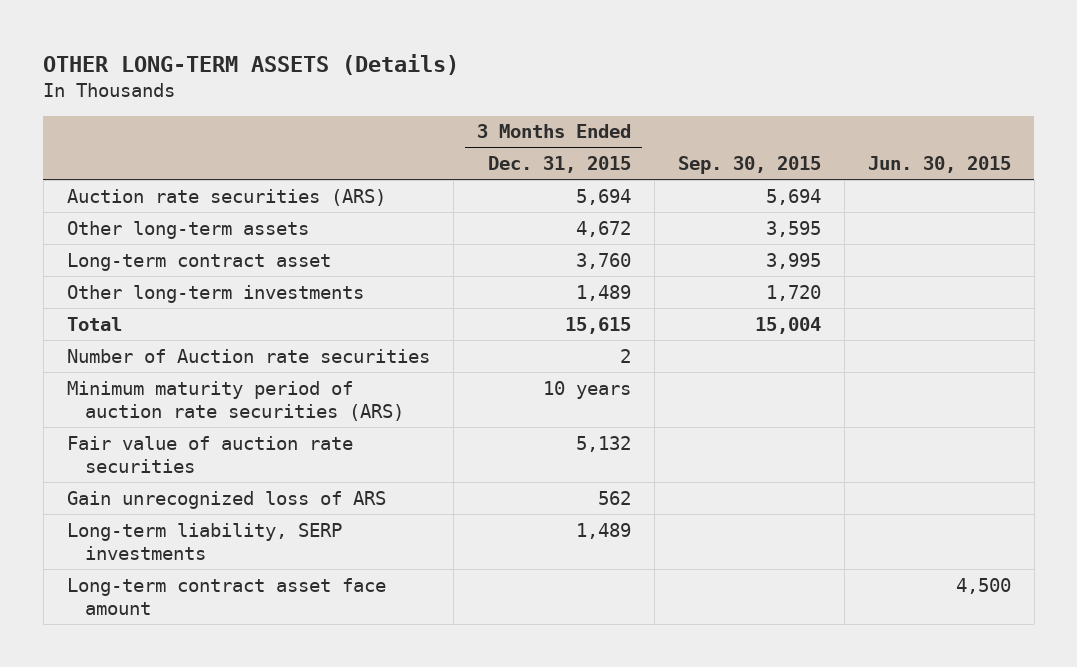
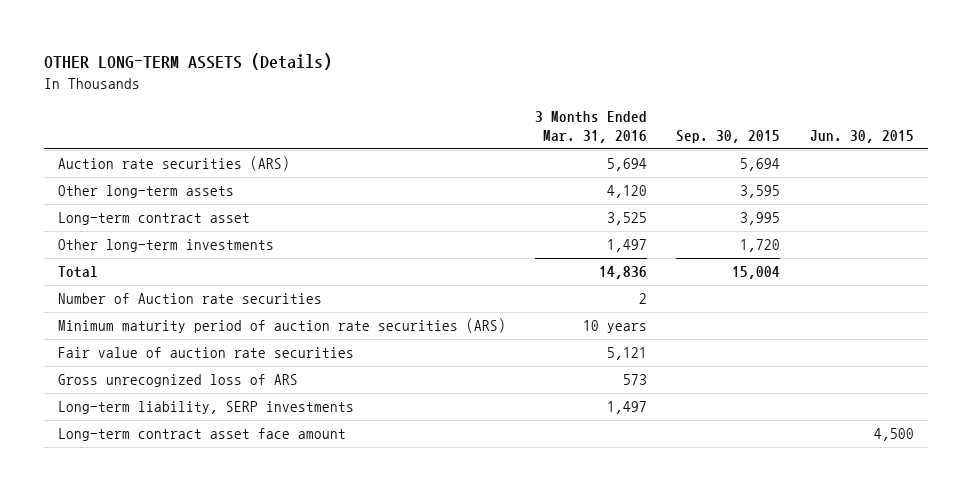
- | 3 Months Ended Dec. 31, 2015 | Sep. 30, 2015 | Jun. 30, 2015
+ | 3 Months Ended Mar. 31, 2016 | Sep. 30, 2015 | Jun. 30, 2015
- Gain unrecognized loss of ARS | 562 | |
+ Gross unrecognized loss of ARS | 573 | |

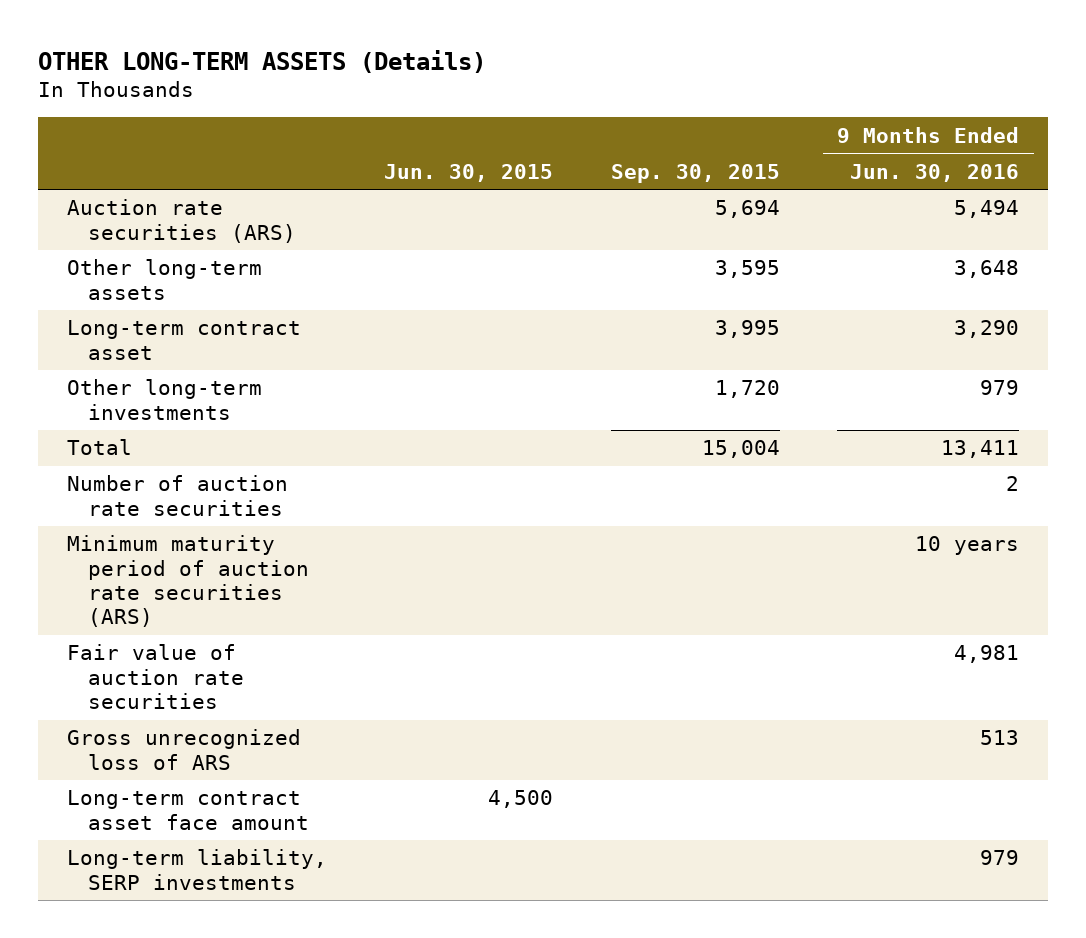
- | 3 Months Ended Mar. 31, 2016 | Sep. 30, 2015 | Jun. 30, 2015
+ | Jun. 30, 2015 | Sep. 30, 2015 | 9 Months Ended Jun. 30, 2016
- Number of Auction rate securities | 2 | |
+ Number of auction rate securities | | | 2
moved down: Long-term liability, SERP investments | | | 979

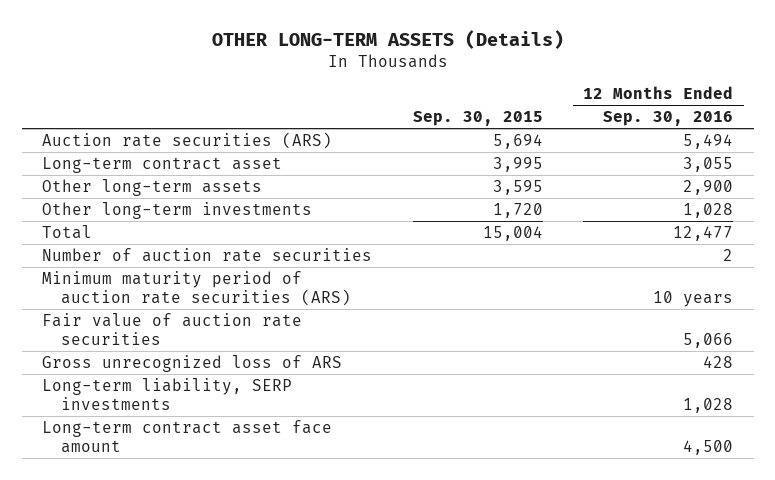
- | Jun. 30, 2015 | Sep. 30, 2015 | 9 Months Ended Jun. 30, 2016
+ | Sep. 30, 2015 | 12 Months Ended Sep. 30, 2016
moved down: Other long-term assets | 3,595 | 2,900
moved down: Long-term contract asset face amount | | 4,500

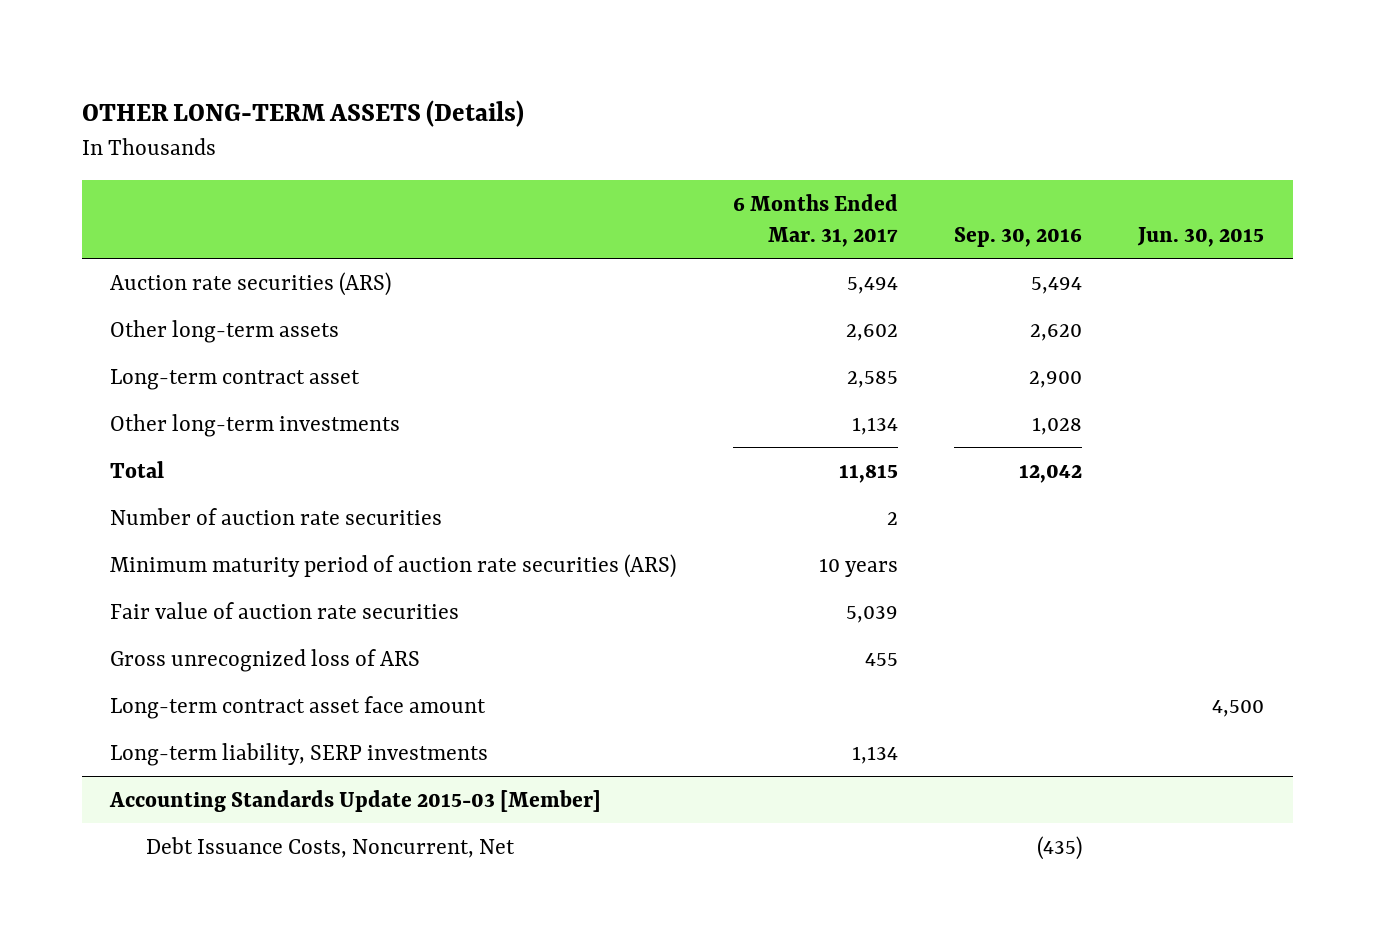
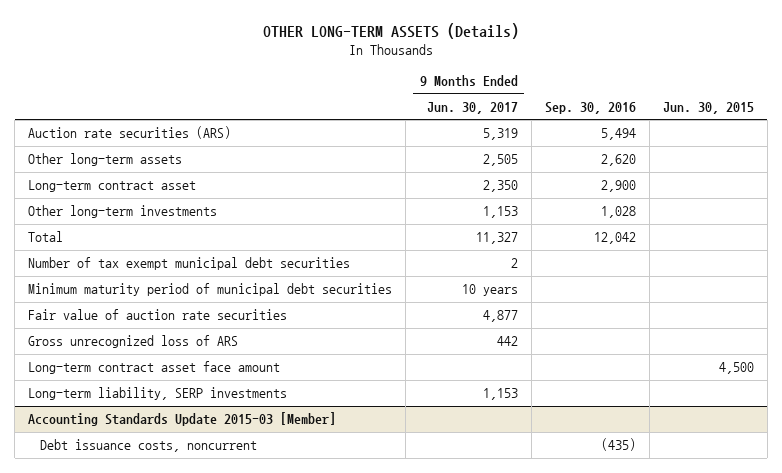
- | 6 Months Ended Mar. 31, 2017 | Sep. 30, 2016 | Jun. 30, 2015
+ | 9 Months Ended Jun. 30, 2017 | Sep. 30, 2016 | Jun. 30, 2015
- Number of auction rate securities | 2 | |
- Minimum maturity period of auction rate securities (ARS) | 10 years | |
+ Number of tax exempt municipal debt securities | 2 | |
+ Minimum maturity period of municipal debt securities | 10 years | |
@ Accounting Standards Update 2015-03 [Member]
- Debt Issuance Costs, Noncurrent, Net | | (435) |
+ Debt issuance costs, noncurrent | | (435) |

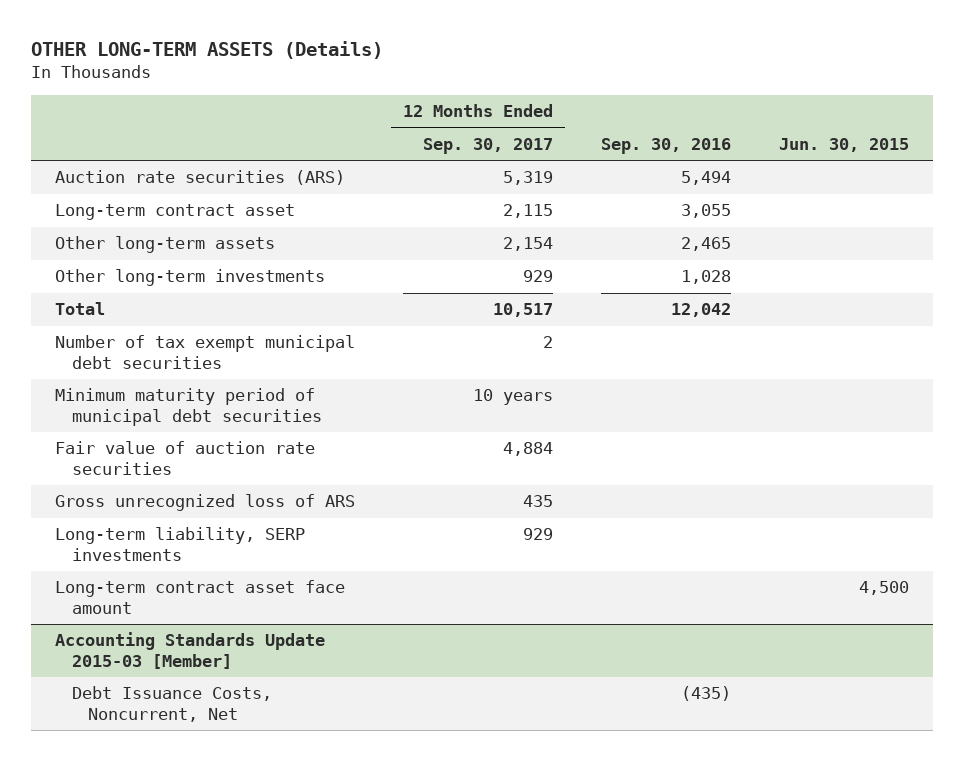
- | 9 Months Ended Jun. 30, 2017 | Sep. 30, 2016 | Jun. 30, 2015
+ | 12 Months Ended Sep. 30, 2017 | Sep. 30, 2016 | Jun. 30, 2015
- Other long-term assets | 2,505 | 2,620 |
- Long-term contract asset | 2,350 | 2,900 |
+ Long-term contract asset | 2,115 | 3,055 |
+ Other long-term assets | 2,154 | 2,465 |
moved down: Long-term contract asset face amount | | | 4,500
@ Accounting Standards Update 2015-03 [Member]
- Debt issuance costs, noncurrent | | (435) |
+ Debt Issuance Costs, Noncurrent, Net | | (435) |

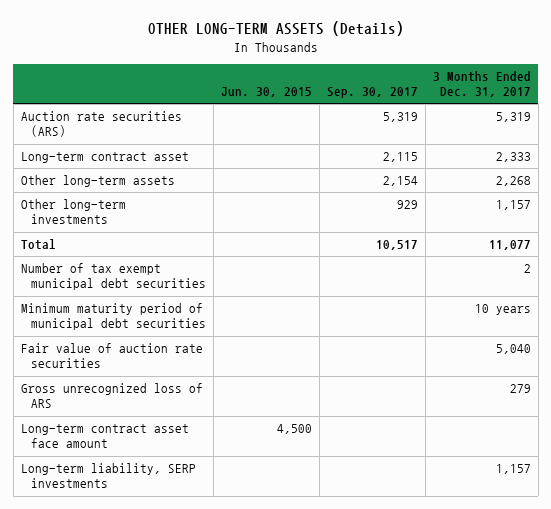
- | 12 Months Ended Sep. 30, 2017 | Sep. 30, 2016 | Jun. 30, 2015
+ | Jun. 30, 2015 | Sep. 30, 2017 | 3 Months Ended Dec. 31, 2017
- Accounting Standards Update 2015-03 [Member]
- Debt Issuance Costs, Noncurrent, Net | | (435) |
moved down: Long-term liability, SERP investments | | | 1,157

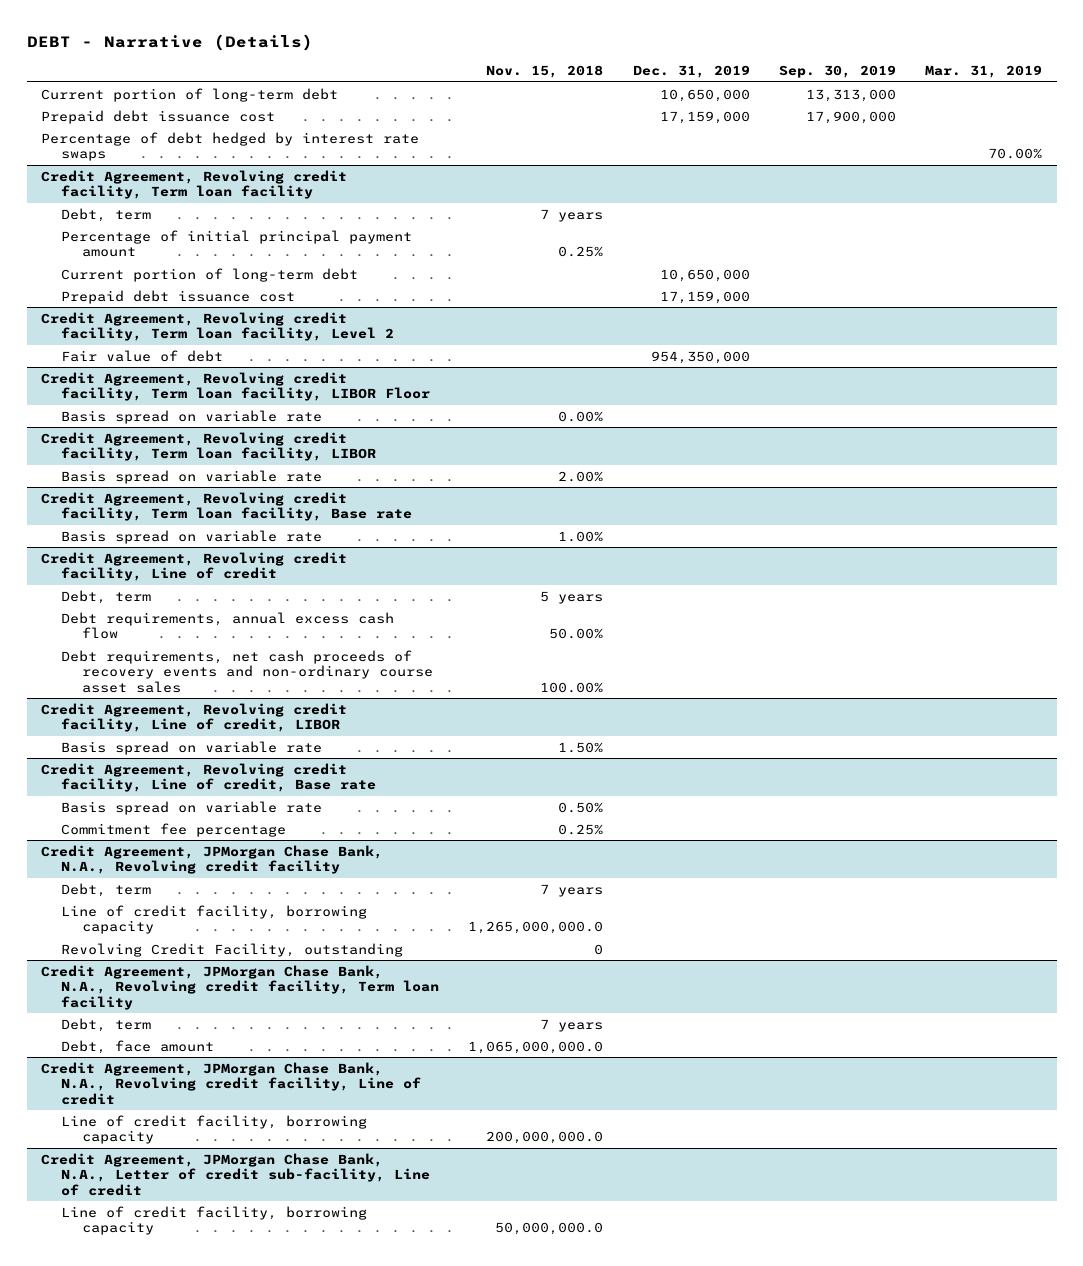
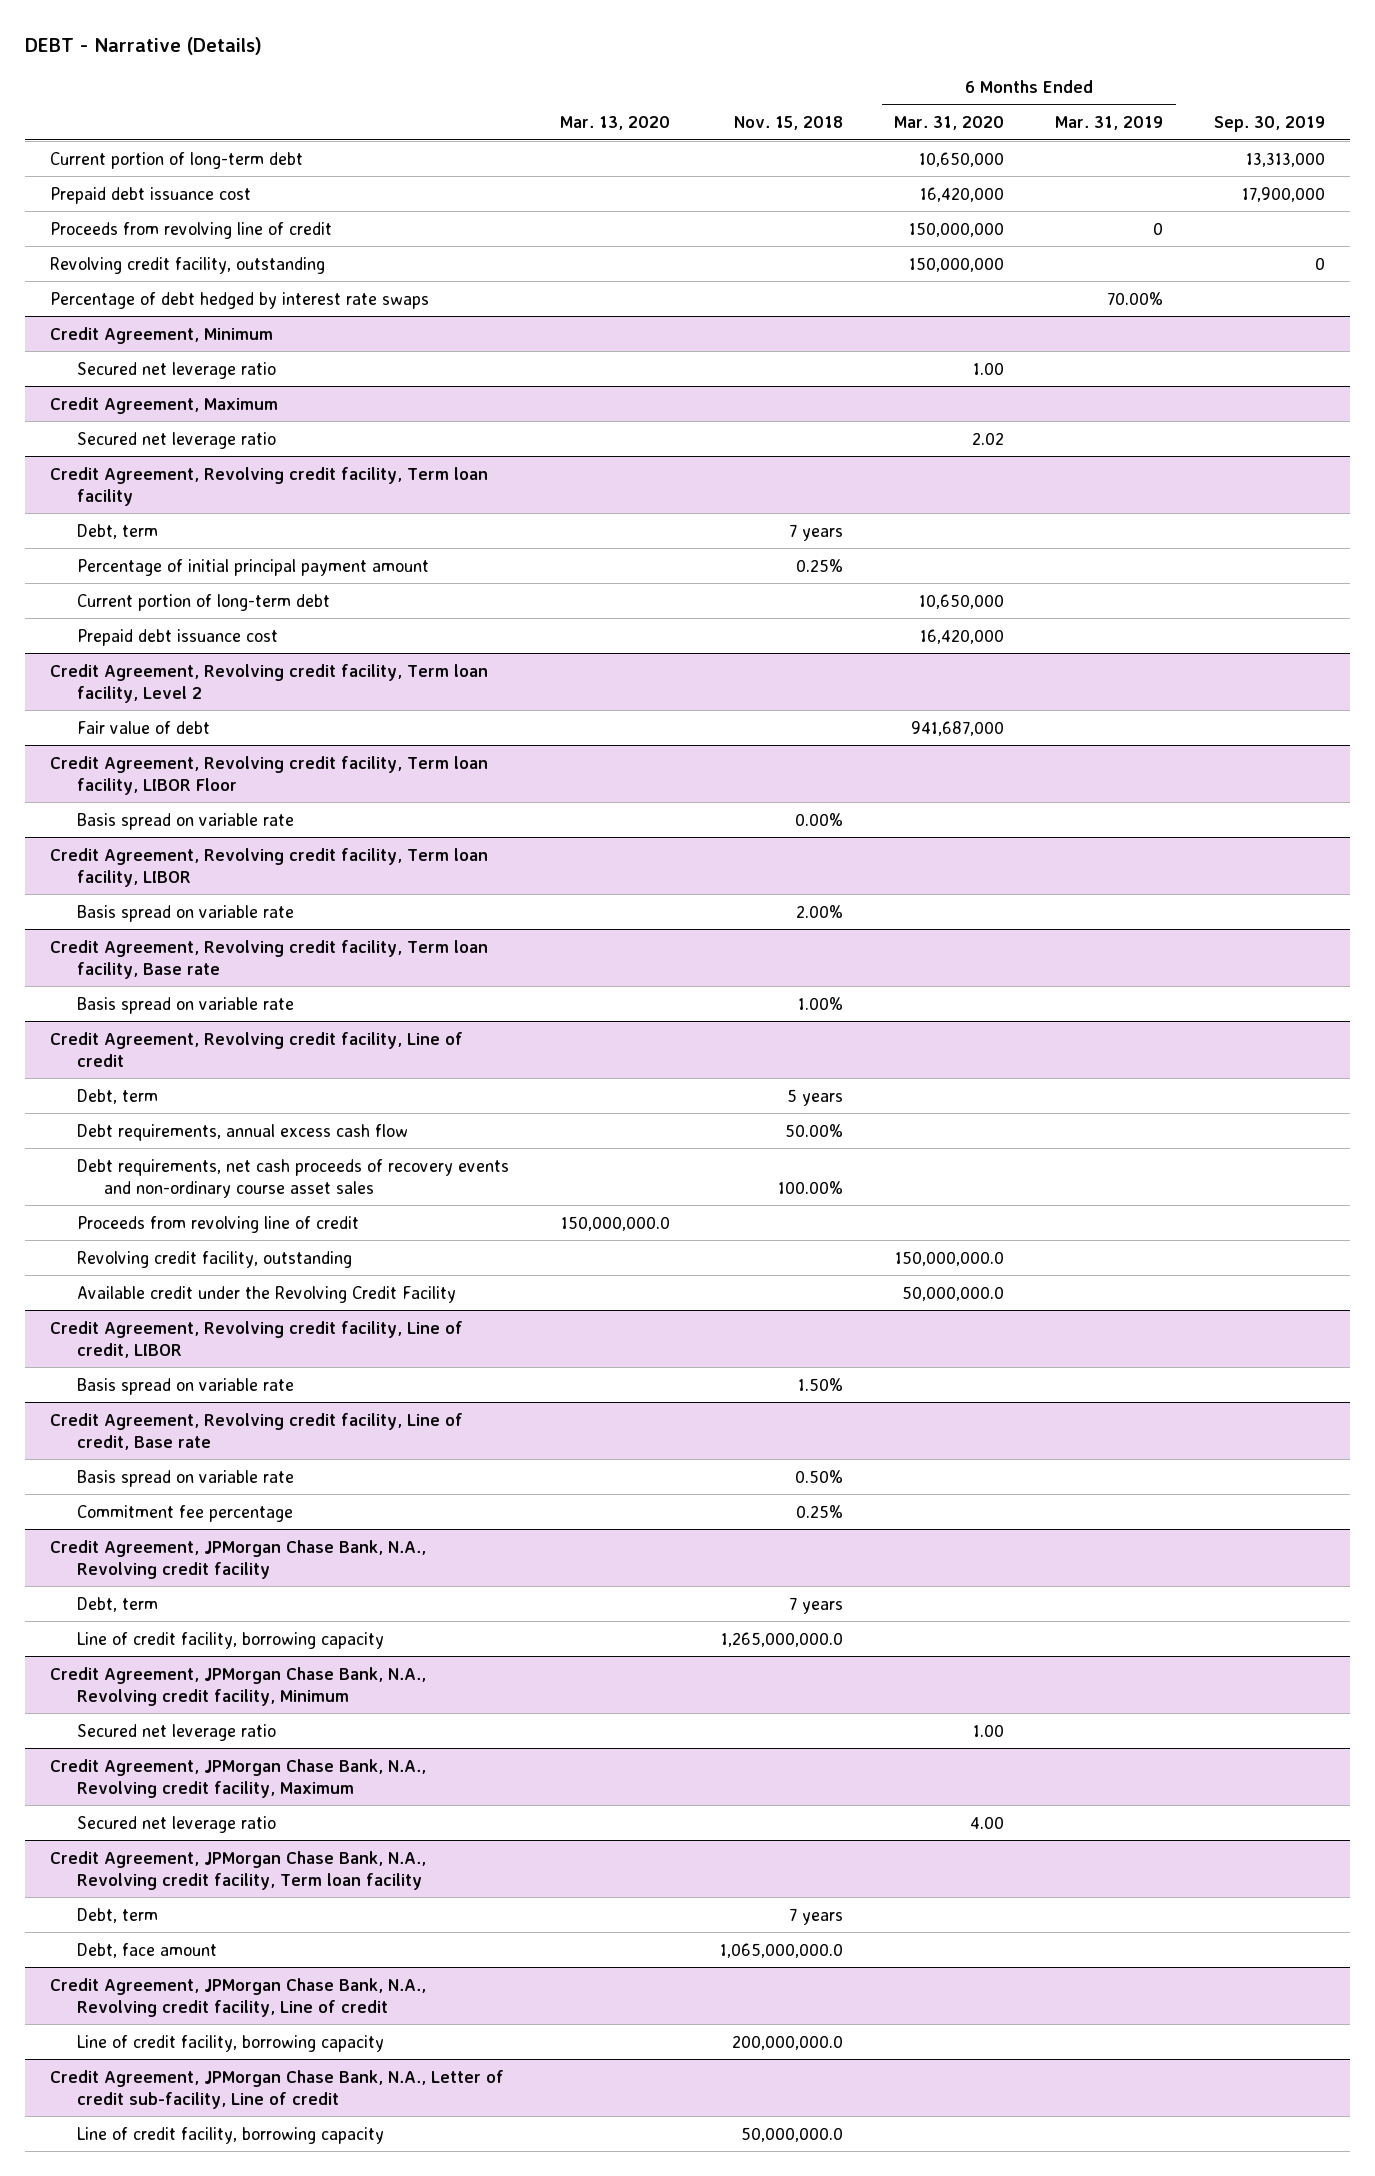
- | Nov. 15, 2018 | Dec. 31, 2019 | Sep. 30, 2019 | Mar. 31, 2019
+ | Mar. 13, 2020 | Nov. 15, 2018 | 6 Months Ended Mar. 31, 2020 | 6 Months Ended Mar. 31, 2019 | Sep. 30, 2019
+ Proceeds from revolving line of credit | | | 150,000,000 | 0 |
+ Revolving credit facility, outstanding | | | 150,000,000 | | 0
+ Credit Agreement, Minimum
+ Secured net leverage ratio | | | 1.00 | |
+ Credit Agreement, Maximum
+ Secured net leverage ratio | | | 2.02 | |
@ Credit Agreement, Revolving credit facility, Line of credit
+ Proceeds from revolving line of credit | 150,000,000.0 | | | |
+ Revolving credit facility, outstanding | | | 150,000,000.0 | |
+ Available credit under the Revolving Credit Facility | | | 50,000,000.0 | |
@ Credit Agreement, JPMorgan Chase Bank, N.A., Revolving credit facility
- Revolving Credit Facility, outstanding | 0 | | |
+ Credit Agreement, JPMorgan Chase Bank, N.A., Revolving credit facility, Minimum
+ Secured net leverage ratio | | | 1.00 | |
+ Credit Agreement, JPMorgan Chase Bank, N.A., Revolving credit facility, Maximum
+ Secured net leverage ratio | | | 4.00 | |

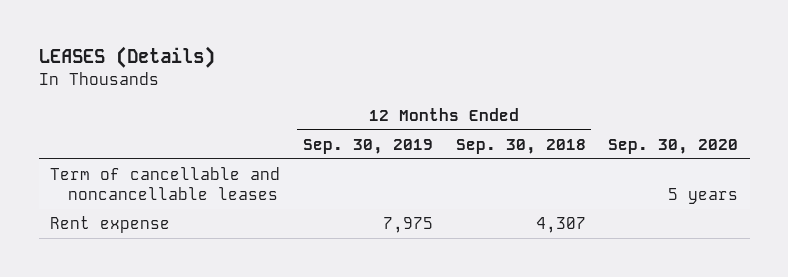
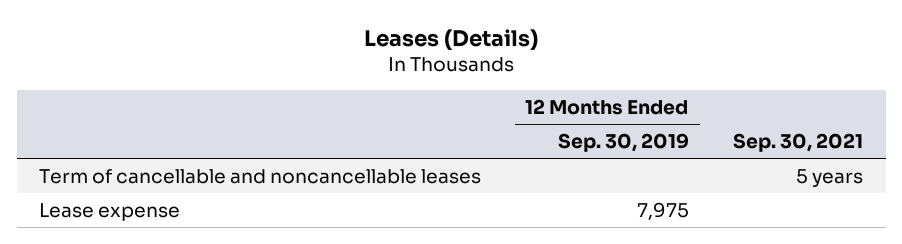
- LEASES (Details)
+ Leases (Details)
- | 12 Months Ended Sep. 30, 2019 | 12 Months Ended Sep. 30, 2018 | Sep. 30, 2020
+ | 12 Months Ended Sep. 30, 2019 | Sep. 30, 2021
- Rent expense | 7,975 | 4,307 |
+ Lease expense | 7,975 |

